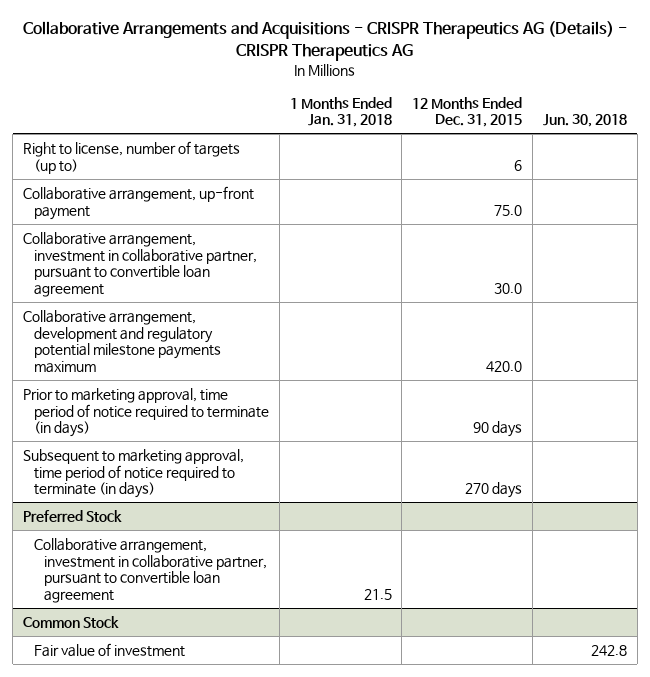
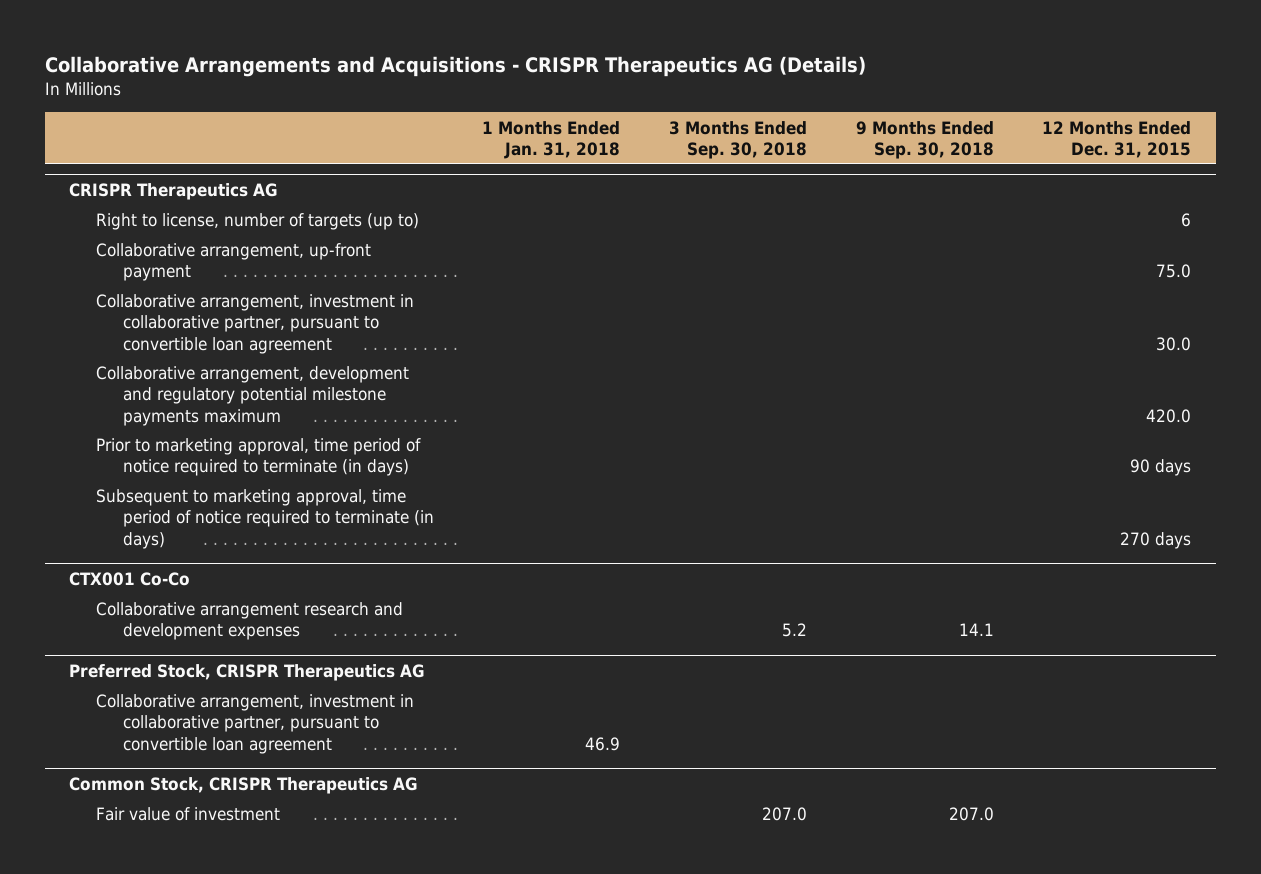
- Collaborative Arrangements and Acquisitions - CRISPR Therapeutics AG (Details) - CRISPR Therapeutics AG
+ Collaborative Arrangements and Acquisitions - CRISPR Therapeutics AG (Details)
- | 1 Months Ended Jan. 31, 2018 | 12 Months Ended Dec. 31, 2015 | Jun. 30, 2018
+ | 1 Months Ended Jan. 31, 2018 | 3 Months Ended Sep. 30, 2018 | 9 Months Ended Sep. 30, 2018 | 12 Months Ended Dec. 31, 2015
+ CRISPR Therapeutics AG
- Preferred Stock
- Collaborative arrangement, investment in collaborative partner, pursuant to convertible loan agreement | 21.5 | |
- Common Stock
+ CTX001 Co-Co
+ Collaborative arrangement research and development expenses | | 5.2 | 14.1 |
+ Preferred Stock, CRISPR Therapeutics AG
+ Collaborative arrangement, investment in collaborative partner, pursuant to convertible loan agreement | 46.9 | | |
+ Common Stock, CRISPR Therapeutics AG

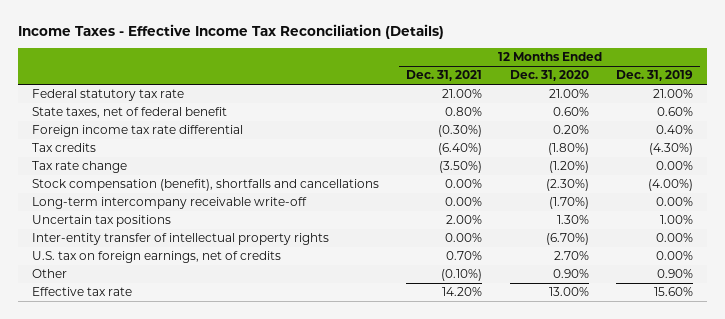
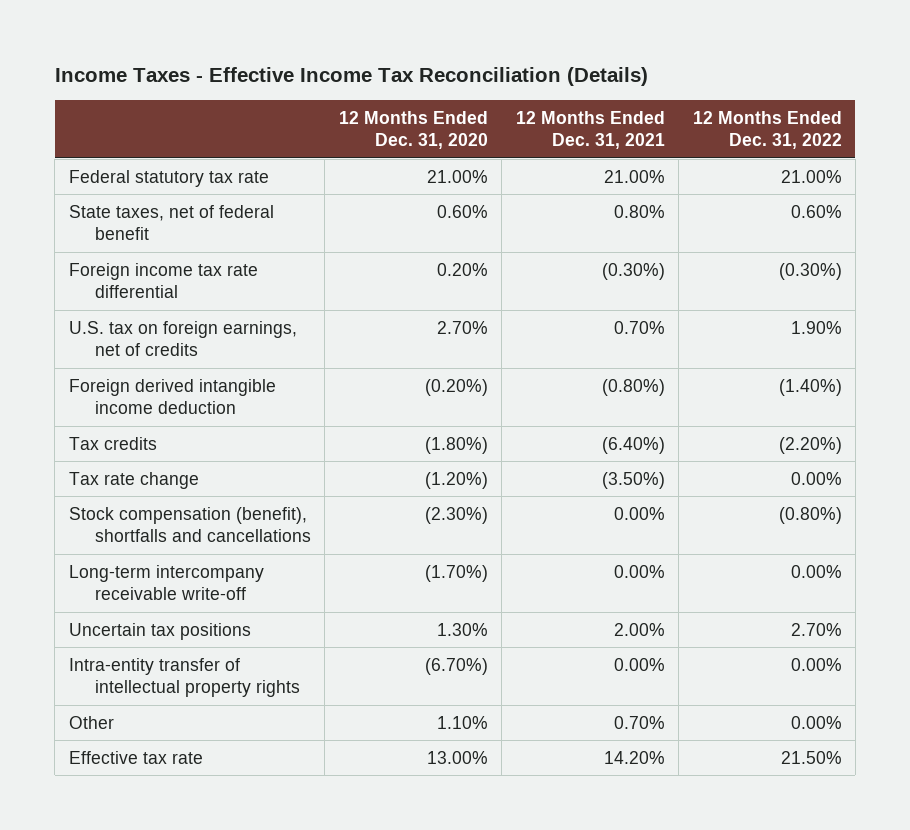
- | 12 Months Ended Dec. 31, 2021 | 12 Months Ended Dec. 31, 2020 | 12 Months Ended Dec. 31, 2019
+ | 12 Months Ended Dec. 31, 2020 | 12 Months Ended Dec. 31, 2021 | 12 Months Ended Dec. 31, 2022
moved up: U.S. tax on foreign earnings, net of credits | 2.70% | 0.70% | 1.90%
+ Foreign derived intangible income deduction | (0.20%) | (0.80%) | (1.40%)
- Inter-entity transfer of intellectual property rights | 0.00% | (6.70%) | 0.00%
- Other | (0.10%) | 0.90% | 0.90%
+ Intra-entity transfer of intellectual property rights | (6.70%) | 0.00% | 0.00%
+ Other | 1.10% | 0.70% | 0.00%

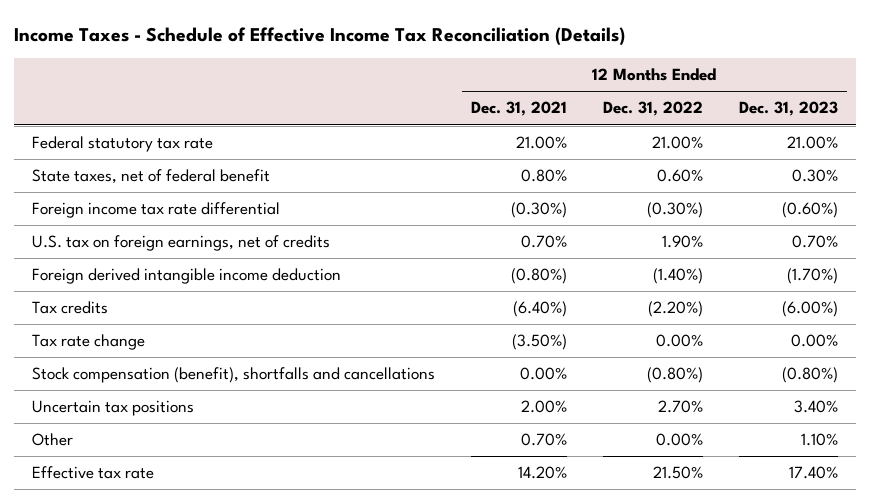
- Income Taxes - Effective Income Tax Reconciliation (Details)
+ Income Taxes - Schedule of Effective Income Tax Reconciliation (Details)
- | 12 Months Ended Dec. 31, 2020 | 12 Months Ended Dec. 31, 2021 | 12 Months Ended Dec. 31, 2022
+ | 12 Months Ended Dec. 31, 2021 | 12 Months Ended Dec. 31, 2022 | 12 Months Ended Dec. 31, 2023
- Long-term intercompany receivable write-off | (1.70%) | 0.00% | 0.00%
- Intra-entity transfer of intellectual property rights | (6.70%) | 0.00% | 0.00%

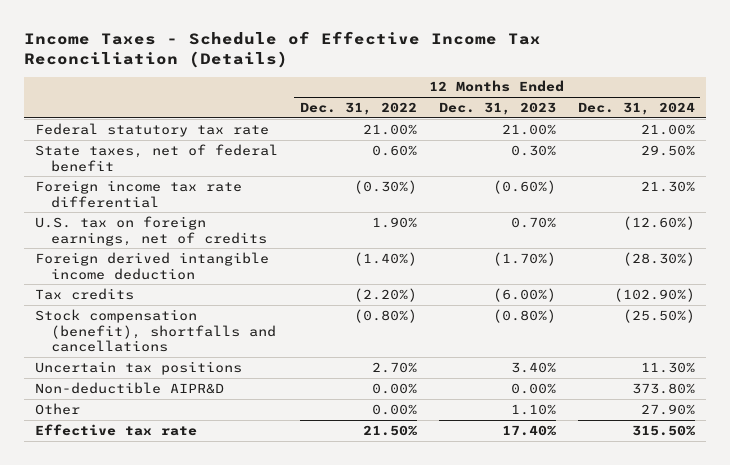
- | 12 Months Ended Dec. 31, 2021 | 12 Months Ended Dec. 31, 2022 | 12 Months Ended Dec. 31, 2023
+ | 12 Months Ended Dec. 31, 2022 | 12 Months Ended Dec. 31, 2023 | 12 Months Ended Dec. 31, 2024
- Tax rate change | (3.50%) | 0.00% | 0.00%
+ Non-deductible AIPR&D | 0.00% | 0.00% | 373.80%

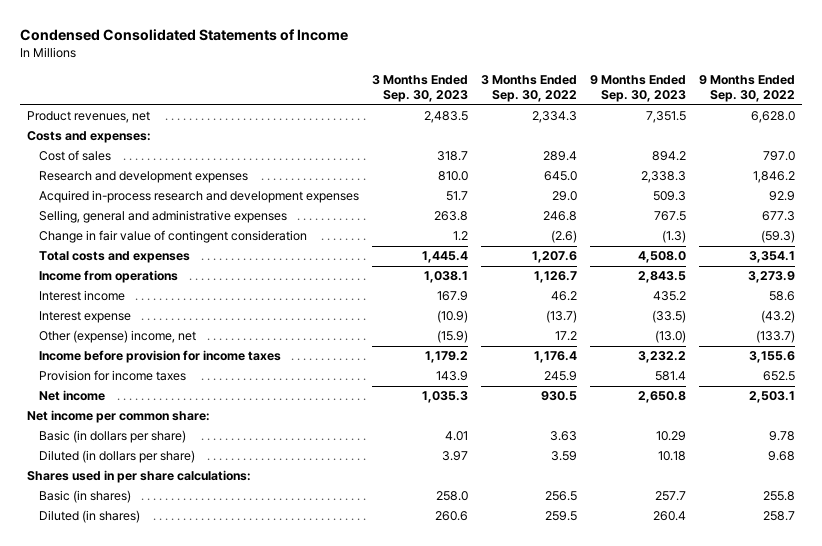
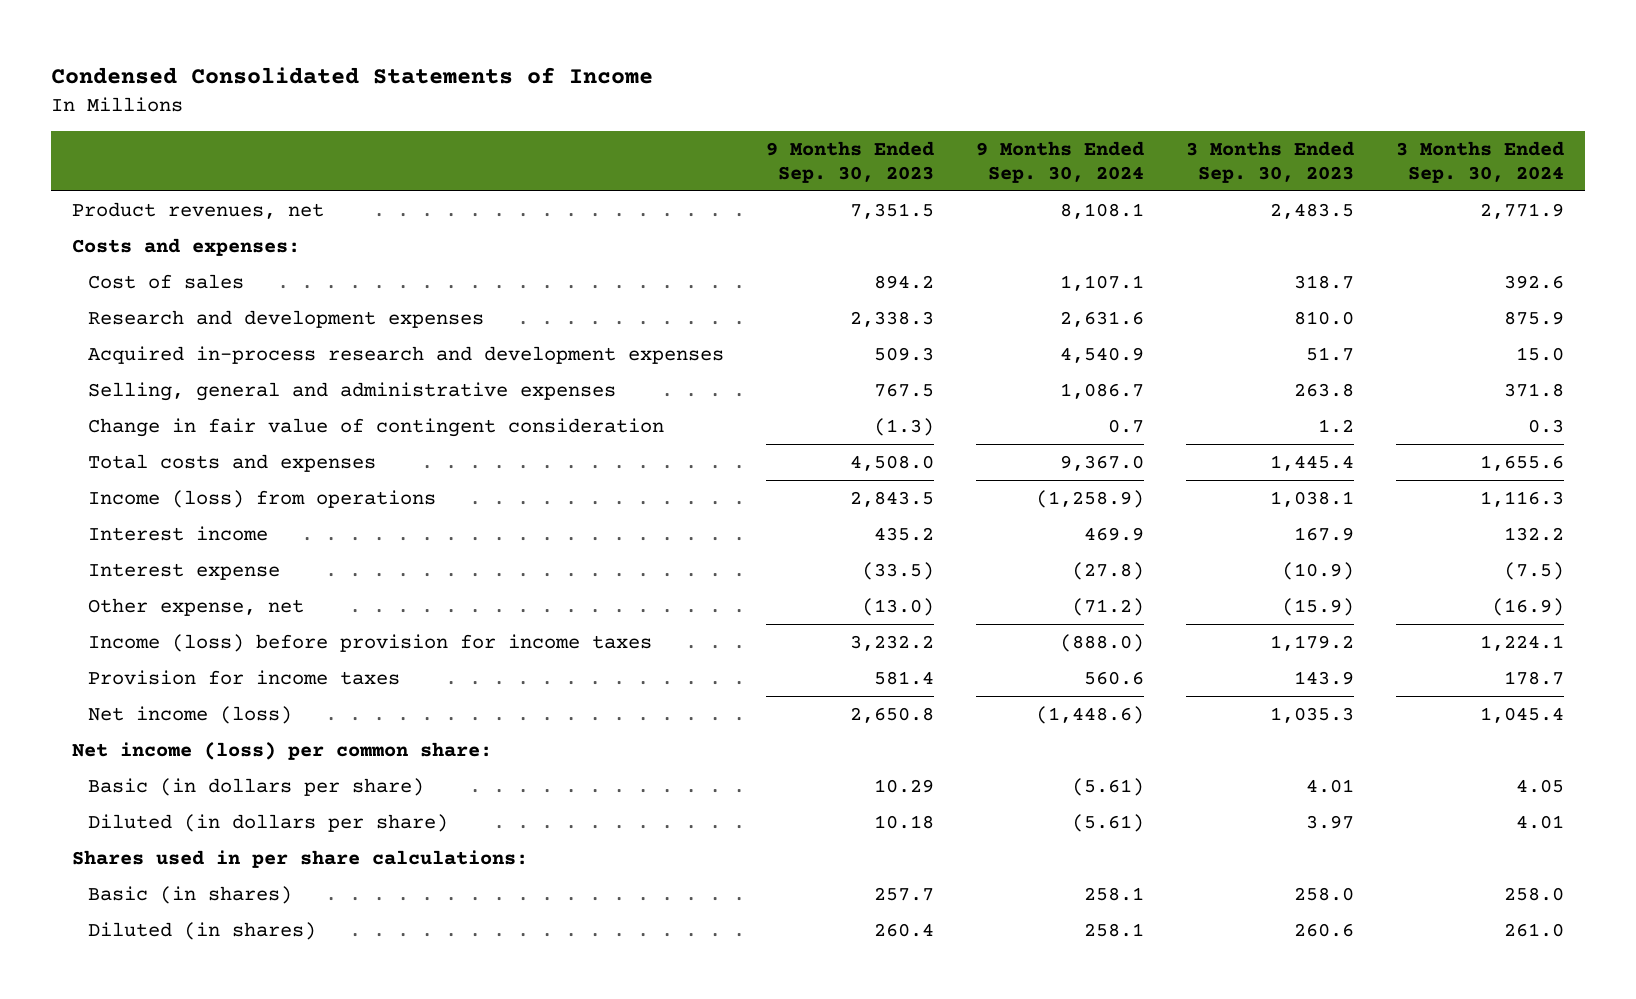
- | 3 Months Ended Sep. 30, 2023 | 3 Months Ended Sep. 30, 2022 | 9 Months Ended Sep. 30, 2023 | 9 Months Ended Sep. 30, 2022
+ | 9 Months Ended Sep. 30, 2023 | 9 Months Ended Sep. 30, 2024 | 3 Months Ended Sep. 30, 2023 | 3 Months Ended Sep. 30, 2024
- Income from operations | 1,038.1 | 1,126.7 | 2,843.5 | 3,273.9
+ Income (loss) from operations | 2,843.5 | (1,258.9) | 1,038.1 | 1,116.3
- Other (expense) income, net | (15.9) | 17.2 | (13.0) | (133.7)
- Income before provision for income taxes | 1,179.2 | 1,176.4 | 3,232.2 | 3,155.6
+ Other expense, net | (13.0) | (71.2) | (15.9) | (16.9)
+ Income (loss) before provision for income taxes | 3,232.2 | (888.0) | 1,179.2 | 1,224.1
- Net income | 1,035.3 | 930.5 | 2,650.8 | 2,503.1
- Net income per common share:
+ Net income (loss) | 2,650.8 | (1,448.6) | 1,035.3 | 1,045.4
+ Net income (loss) per common share:

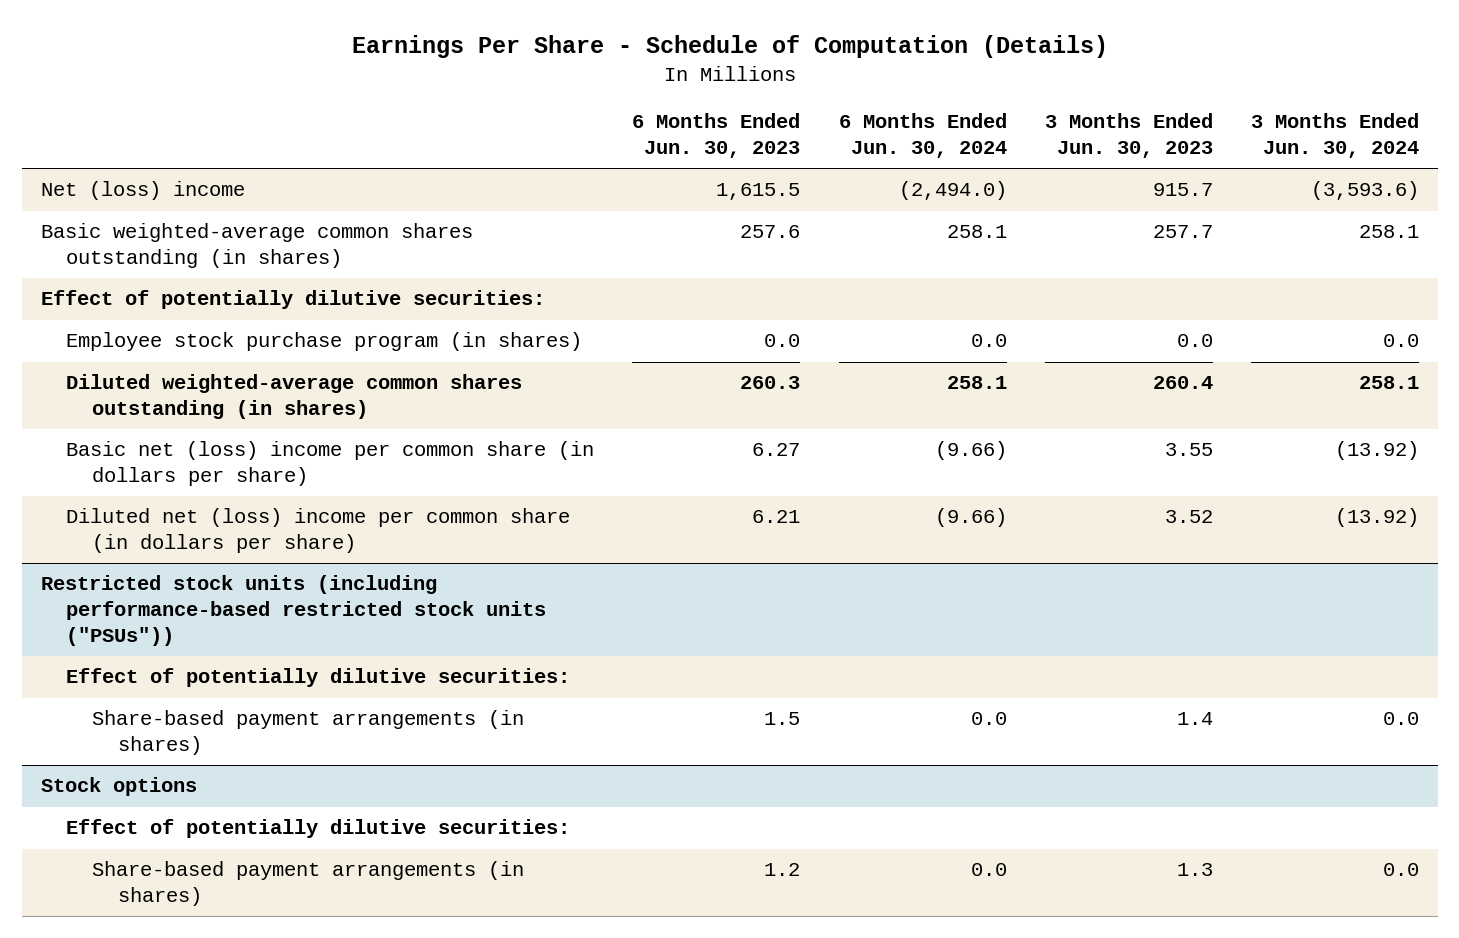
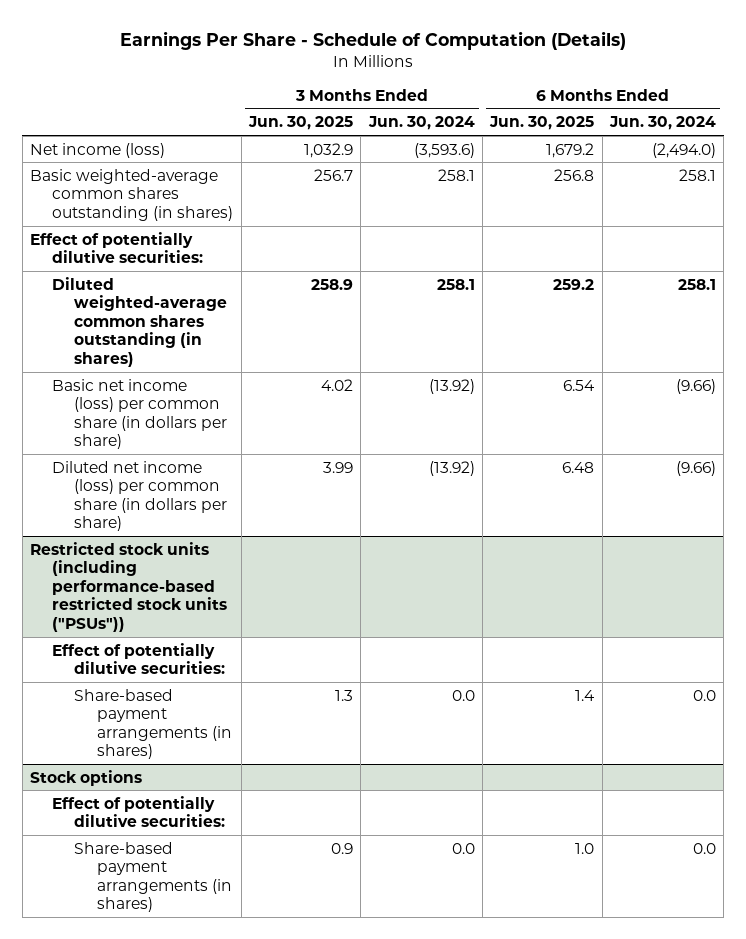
- | 6 Months Ended Jun. 30, 2023 | 6 Months Ended Jun. 30, 2024 | 3 Months Ended Jun. 30, 2023 | 3 Months Ended Jun. 30, 2024
+ | 3 Months Ended Jun. 30, 2025 | 3 Months Ended Jun. 30, 2024 | 6 Months Ended Jun. 30, 2025 | 6 Months Ended Jun. 30, 2024
- Net (loss) income | 1,615.5 | (2,494.0) | 915.7 | (3,593.6)
+ Net income (loss) | 1,032.9 | (3,593.6) | 1,679.2 | (2,494.0)
- Employee stock purchase program (in shares) | 0.0 | 0.0 | 0.0 | 0.0
- Basic net (loss) income per common share (in dollars per share) | 6.27 | (9.66) | 3.55 | (13.92)
- Diluted net (loss) income per common share (in dollars per share) | 6.21 | (9.66) | 3.52 | (13.92)
+ Basic net income (loss) per common share (in dollars per share) | 4.02 | (13.92) | 6.54 | (9.66)
+ Diluted net income (loss) per common share (in dollars per share) | 3.99 | (13.92) | 6.48 | (9.66)

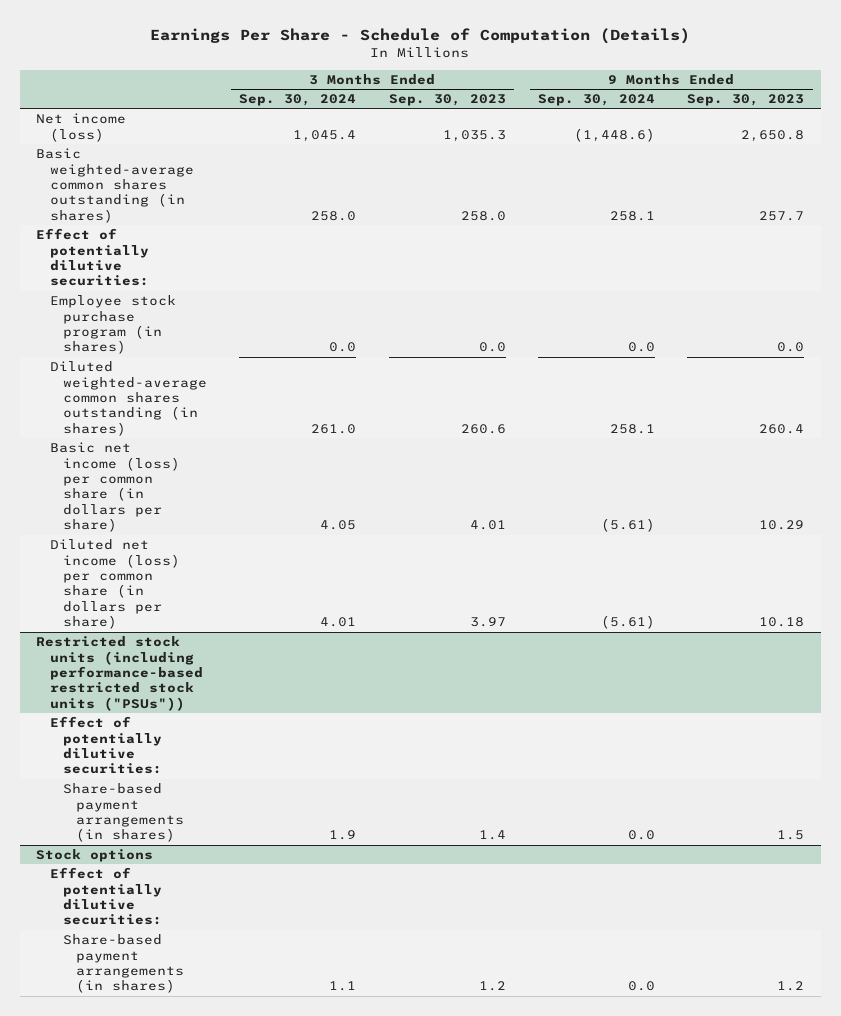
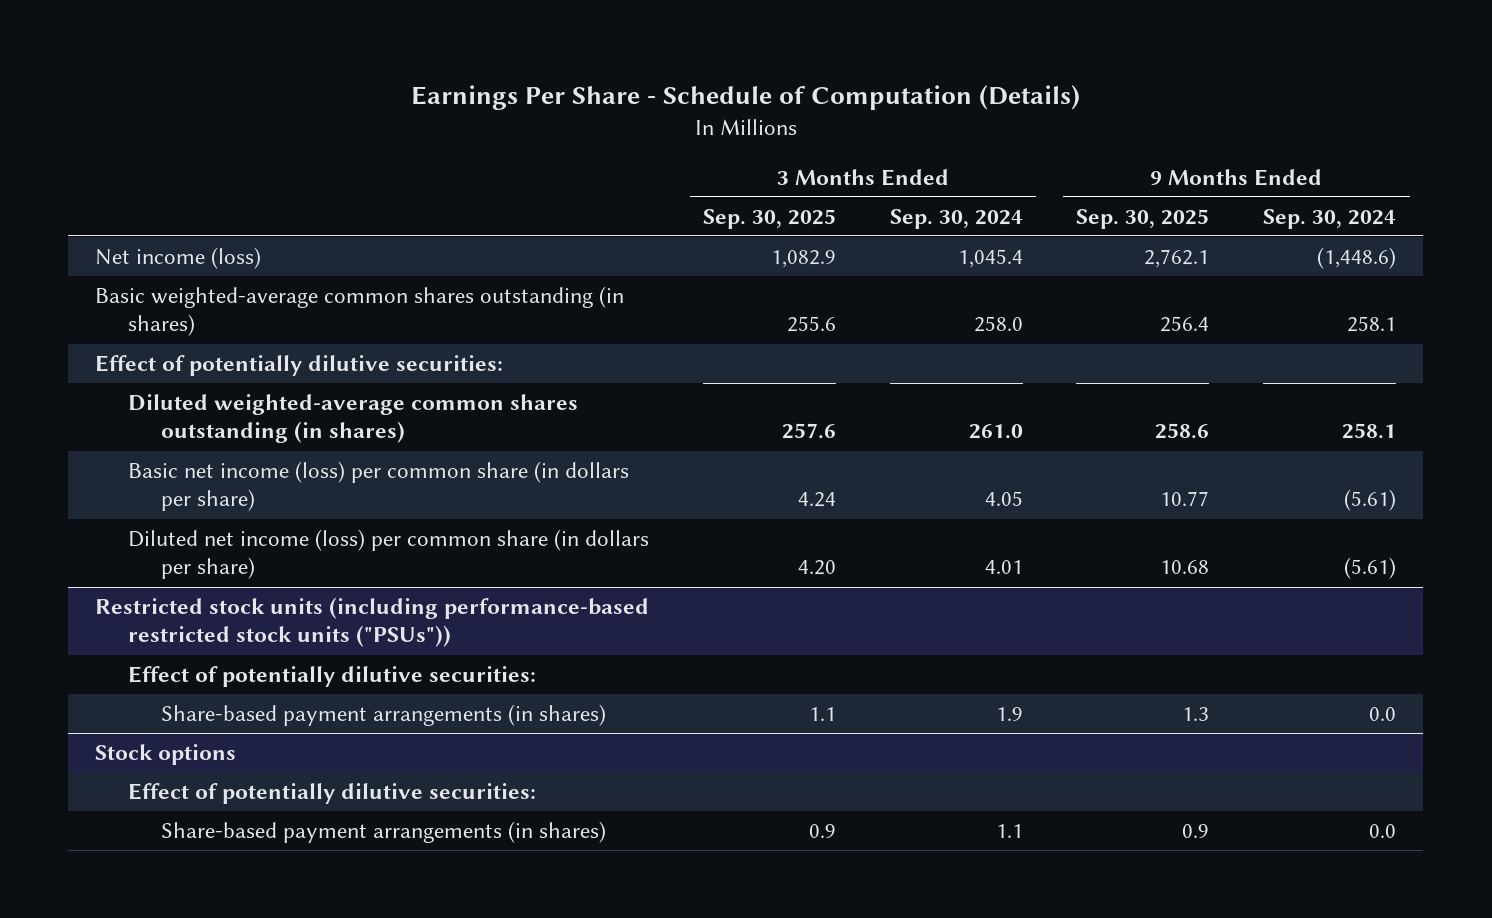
- | 3 Months Ended Sep. 30, 2024 | 3 Months Ended Sep. 30, 2023 | 9 Months Ended Sep. 30, 2024 | 9 Months Ended Sep. 30, 2023
+ | 3 Months Ended Sep. 30, 2025 | 3 Months Ended Sep. 30, 2024 | 9 Months Ended Sep. 30, 2025 | 9 Months Ended Sep. 30, 2024
- Employee stock purchase program (in shares) | 0.0 | 0.0 | 0.0 | 0.0

